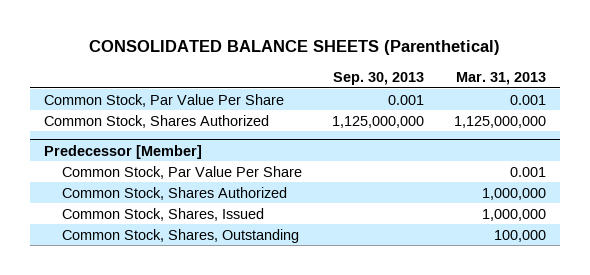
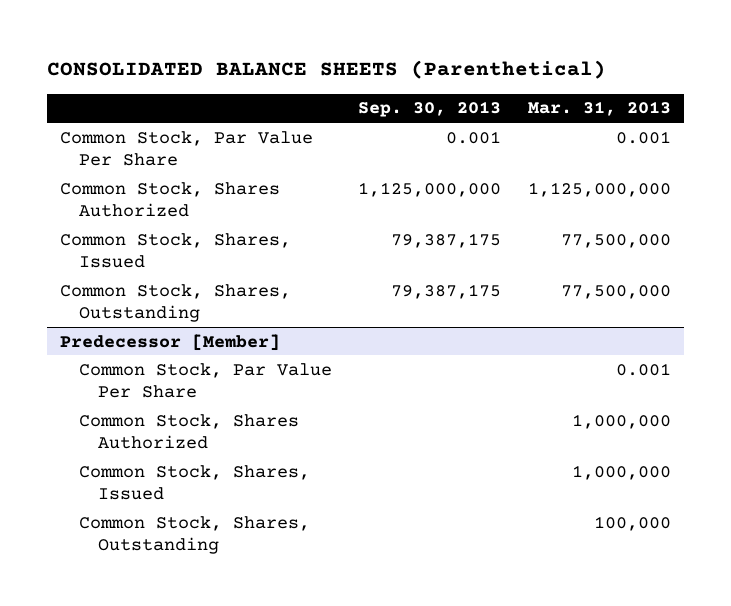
+ Common Stock, Shares, Issued | 79,387,175 | 77,500,000
+ Common Stock, Shares, Outstanding | 79,387,175 | 77,500,000

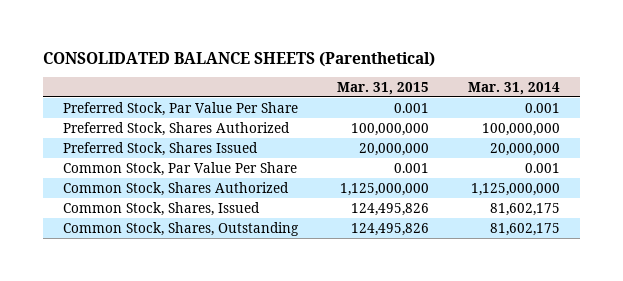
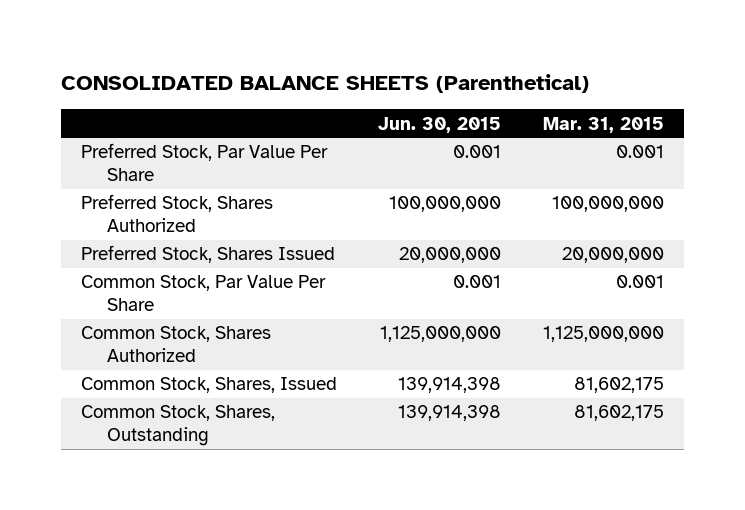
- | Mar. 31, 2015 | Mar. 31, 2014
+ | Jun. 30, 2015 | Mar. 31, 2015
- Common Stock, Shares, Issued | 124,495,826 | 81,602,175
- Common Stock, Shares, Outstanding | 124,495,826 | 81,602,175
+ Common Stock, Shares, Issued | 139,914,398 | 81,602,175
+ Common Stock, Shares, Outstanding | 139,914,398 | 81,602,175

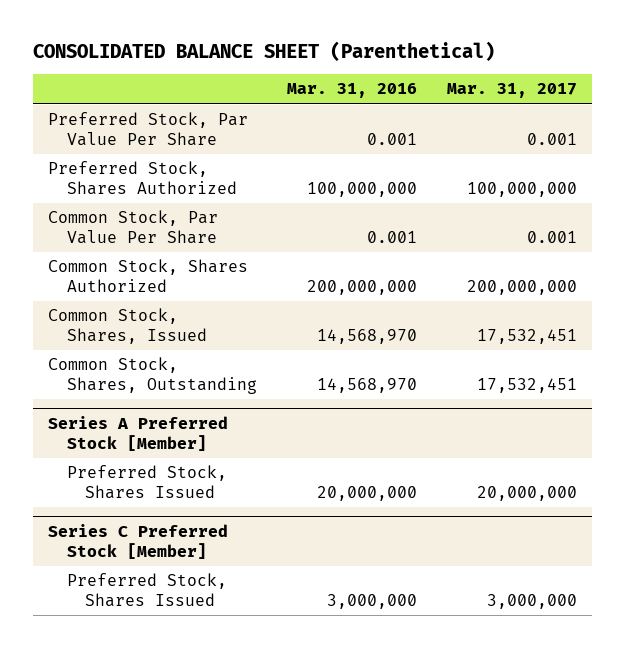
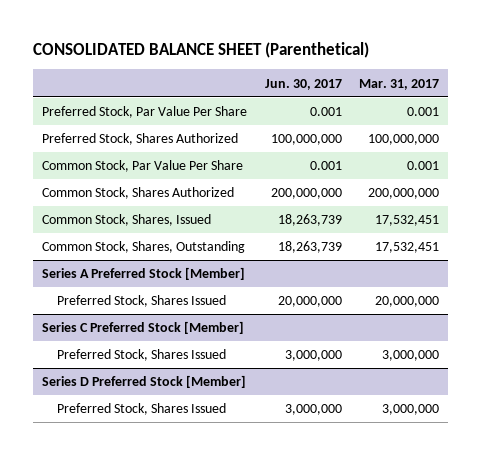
- | Mar. 31, 2016 | Mar. 31, 2017
+ | Jun. 30, 2017 | Mar. 31, 2017
+ Series D Preferred Stock [Member]
+ Preferred Stock, Shares Issued | 3,000,000 | 3,000,000

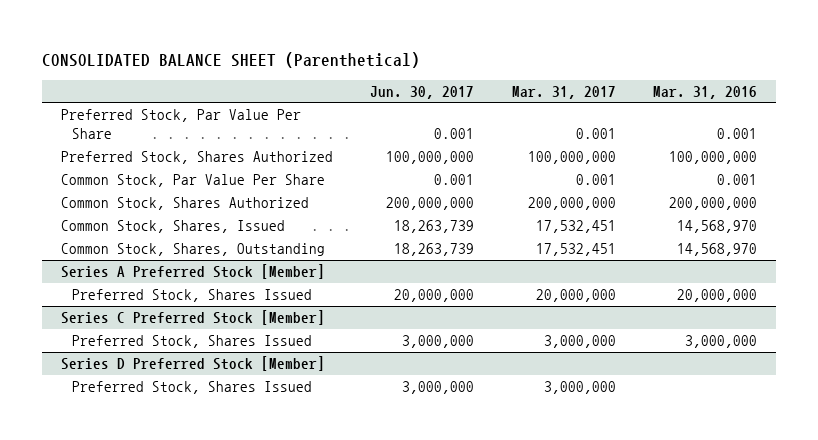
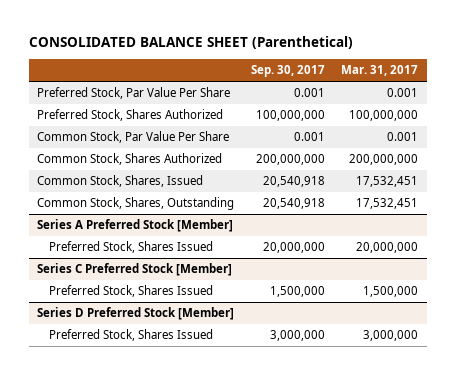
- | Jun. 30, 2017 | Mar. 31, 2017 | Mar. 31, 2016
+ | Sep. 30, 2017 | Mar. 31, 2017
@ Series C Preferred Stock [Member]
- Preferred Stock, Shares Issued | 3,000,000 | 3,000,000 | 3,000,000
+ Preferred Stock, Shares Issued | 1,500,000 | 1,500,000

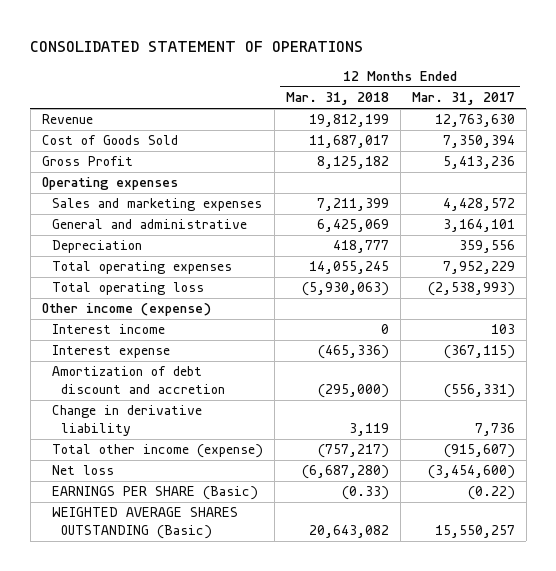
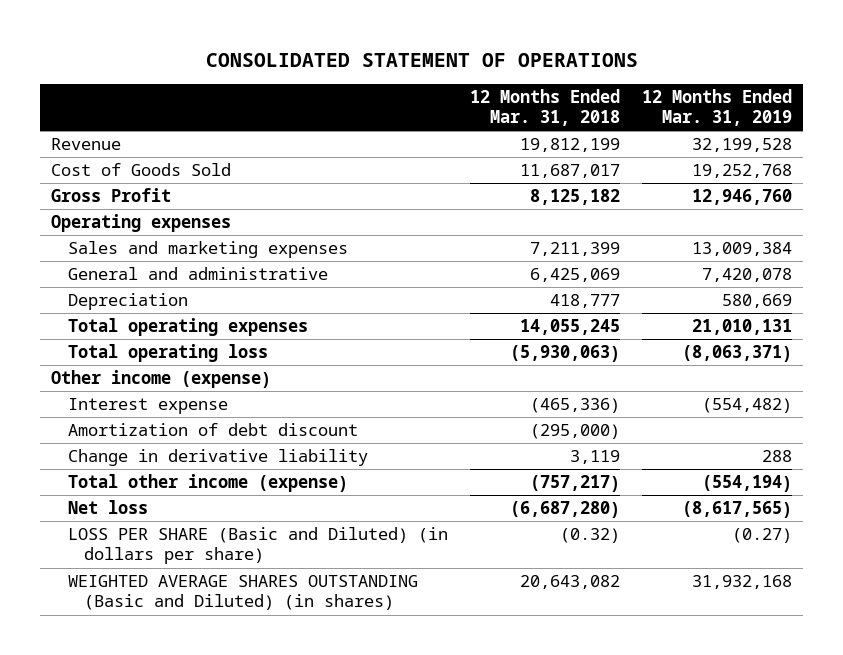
- | 12 Months Ended Mar. 31, 2018 | 12 Months Ended Mar. 31, 2017
+ | 12 Months Ended Mar. 31, 2018 | 12 Months Ended Mar. 31, 2019
- Interest income | 0 | 103
- Amortization of debt discount and accretion | (295,000) | (556,331)
+ Amortization of debt discount | (295,000) |
- EARNINGS PER SHARE (Basic) | (0.33) | (0.22)
- WEIGHTED AVERAGE SHARES OUTSTANDING (Basic) | 20,643,082 | 15,550,257
+ LOSS PER SHARE (Basic and Diluted) (in dollars per share) | (0.32) | (0.27)
+ WEIGHTED AVERAGE SHARES OUTSTANDING (Basic and Diluted) (in shares) | 20,643,082 | 31,932,168

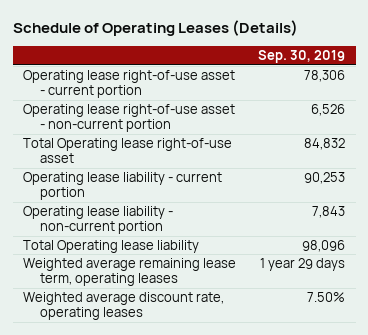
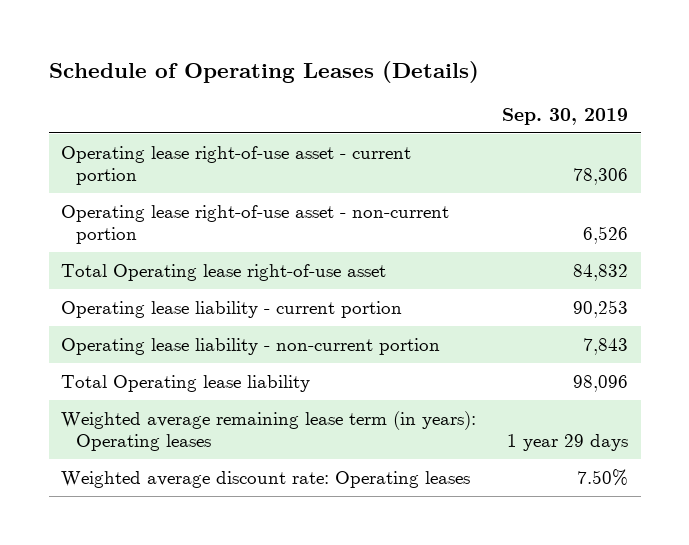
- Weighted average remaining lease term, operating leases | 1 year 29 days
- Weighted average discount rate, operating leases | 7.50%
+ Weighted average remaining lease term (in years): Operating leases | 1 year 29 days
+ Weighted average discount rate: Operating leases | 7.50%

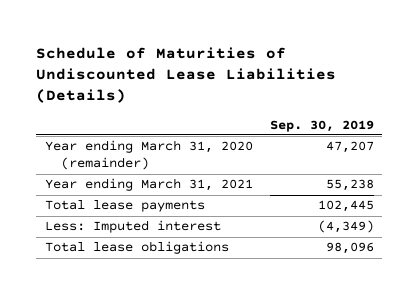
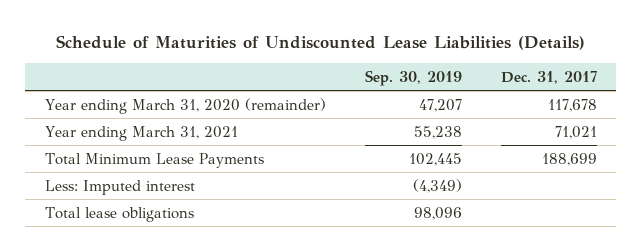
- | Sep. 30, 2019
+ | Sep. 30, 2019 | Dec. 31, 2017
- Total lease payments | 102,445
+ Total Minimum Lease Payments | 102,445 | 188,699

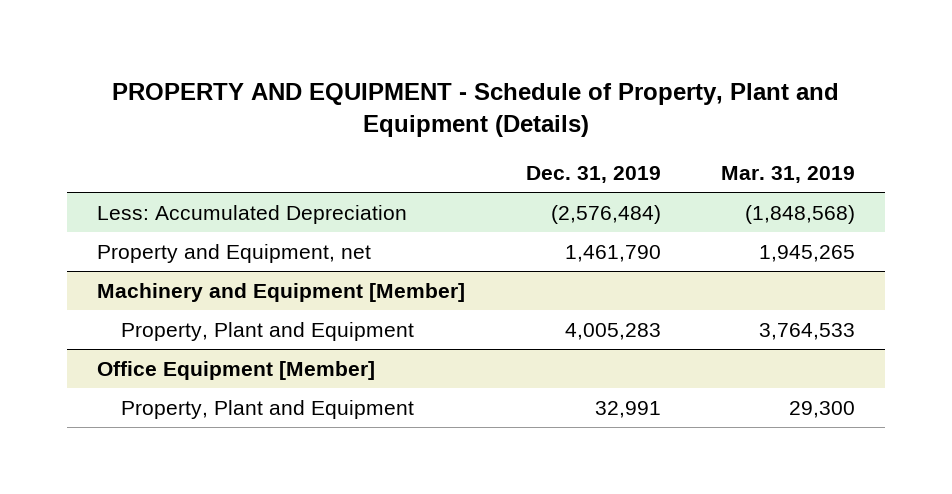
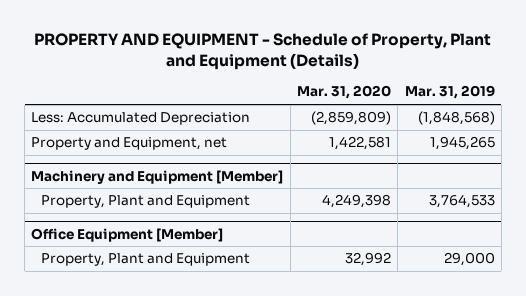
- | Dec. 31, 2019 | Mar. 31, 2019
+ | Mar. 31, 2020 | Mar. 31, 2019
@ Office Equipment [Member]
- Property, Plant and Equipment | 32,991 | 29,300
+ Property, Plant and Equipment | 32,992 | 29,000

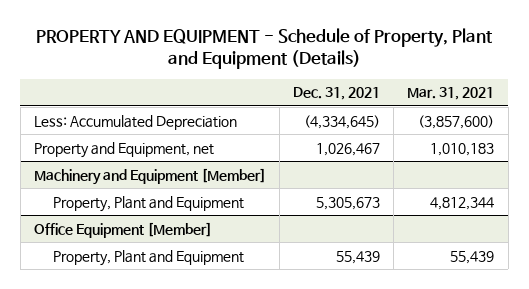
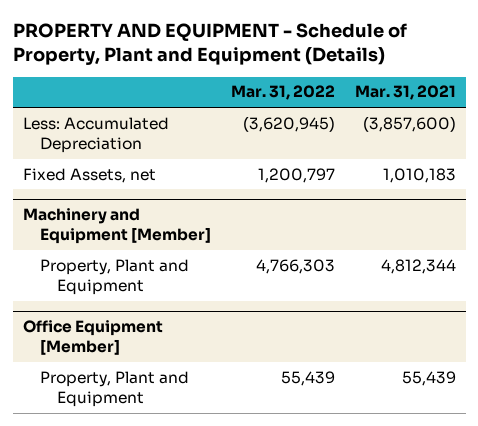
- | Dec. 31, 2021 | Mar. 31, 2021
+ | Mar. 31, 2022 | Mar. 31, 2021
- Property and Equipment, net | 1,026,467 | 1,010,183
+ Fixed Assets, net | 1,200,797 | 1,010,183

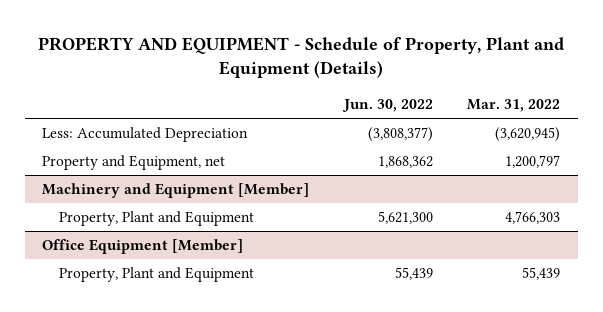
- | Mar. 31, 2022 | Mar. 31, 2021
+ | Jun. 30, 2022 | Mar. 31, 2022
- Fixed Assets, net | 1,200,797 | 1,010,183
+ Property and Equipment, net | 1,868,362 | 1,200,797

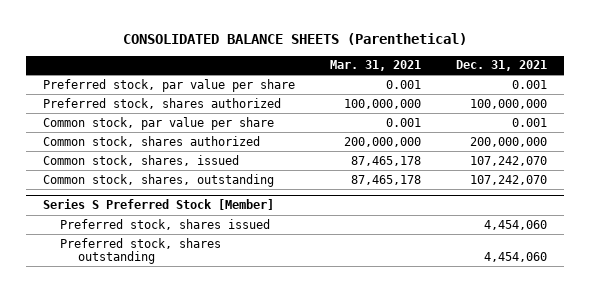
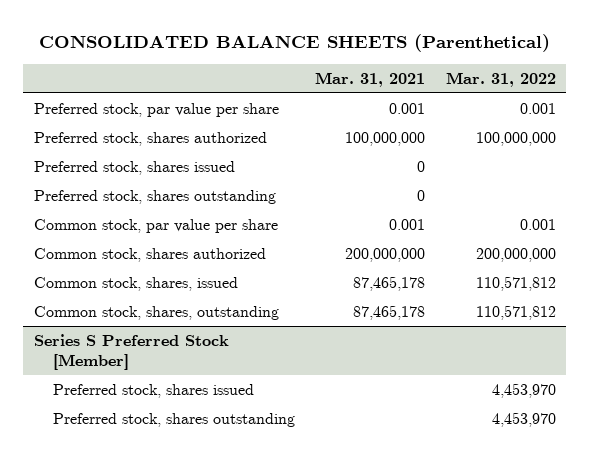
- | Mar. 31, 2021 | Dec. 31, 2021
+ | Mar. 31, 2021 | Mar. 31, 2022
+ Preferred stock, shares issued | 0 |
+ Preferred stock, shares outstanding | 0 |

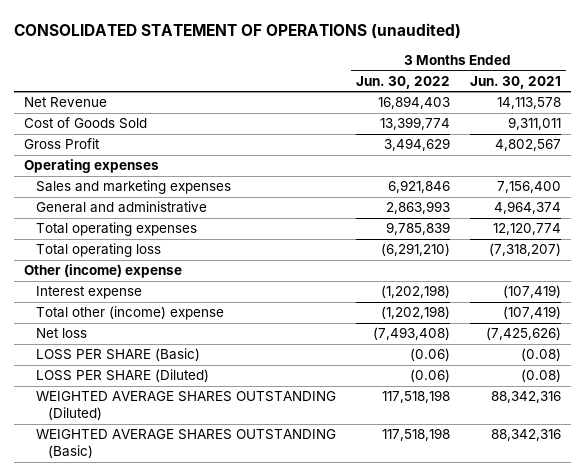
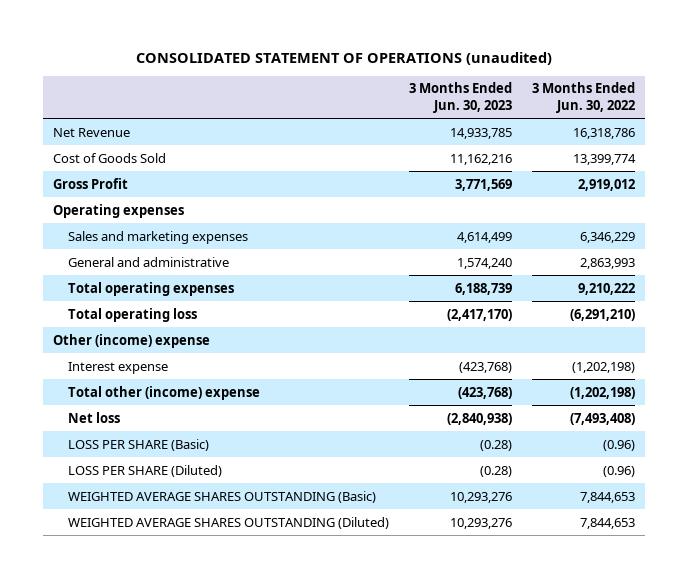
- | 3 Months Ended Jun. 30, 2022 | 3 Months Ended Jun. 30, 2021
+ | 3 Months Ended Jun. 30, 2023 | 3 Months Ended Jun. 30, 2022
- Net Revenue | 16,894,403 | 14,113,578
+ Net Revenue | 14,933,785 | 16,318,786
- Gross Profit | 3,494,629 | 4,802,567
+ Gross Profit | 3,771,569 | 2,919,012
- Sales and marketing expenses | 6,921,846 | 7,156,400
+ Sales and marketing expenses | 4,614,499 | 6,346,229
- Total operating expenses | 9,785,839 | 12,120,774
+ Total operating expenses | 6,188,739 | 9,210,222
- LOSS PER SHARE (Basic) | (0.06) | (0.08)
- LOSS PER SHARE (Diluted) | (0.06) | (0.08)
- WEIGHTED AVERAGE SHARES OUTSTANDING (Diluted) | 117,518,198 | 88,342,316
- WEIGHTED AVERAGE SHARES OUTSTANDING (Basic) | 117,518,198 | 88,342,316
+ LOSS PER SHARE (Basic) | (0.28) | (0.96)
+ LOSS PER SHARE (Diluted) | (0.28) | (0.96)
+ WEIGHTED AVERAGE SHARES OUTSTANDING (Basic) | 10,293,276 | 7,844,653
+ WEIGHTED AVERAGE SHARES OUTSTANDING (Diluted) | 10,293,276 | 7,844,653

